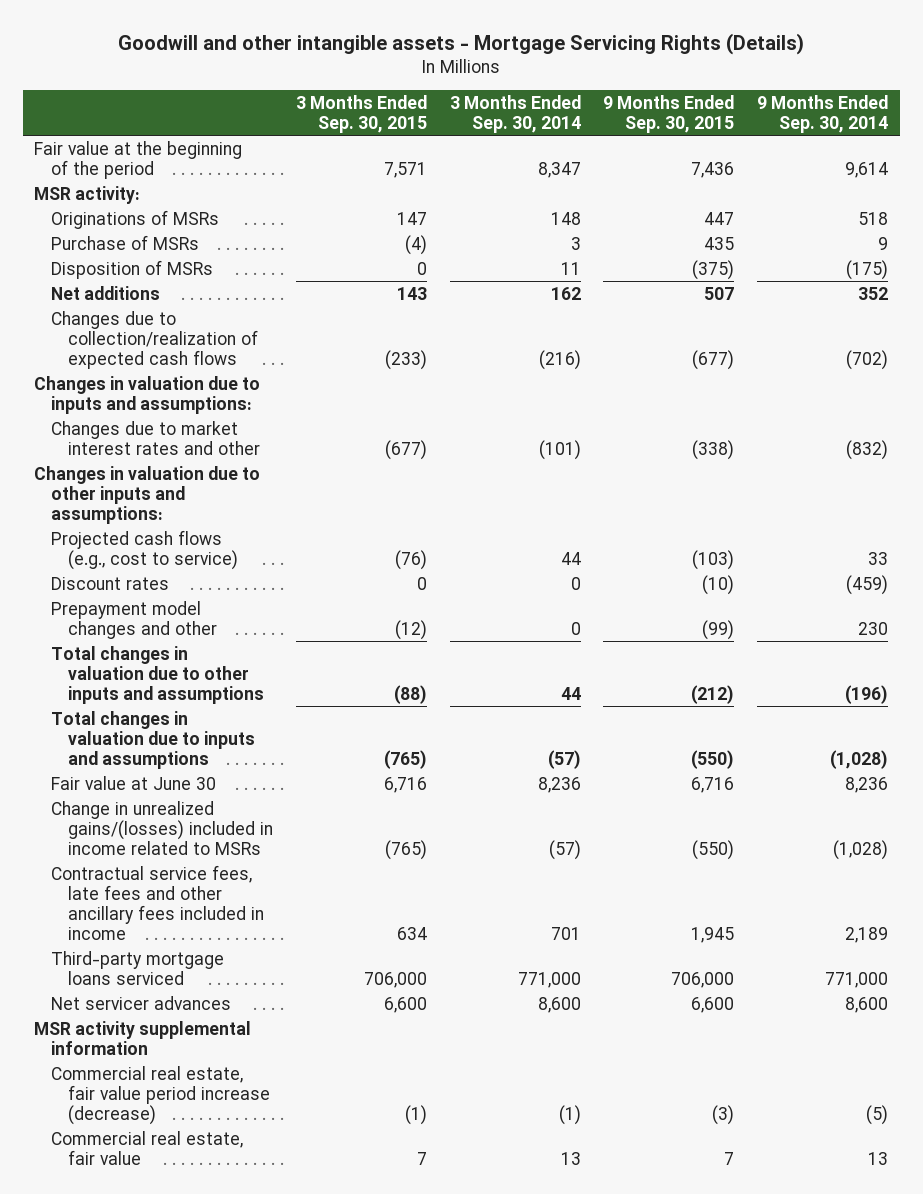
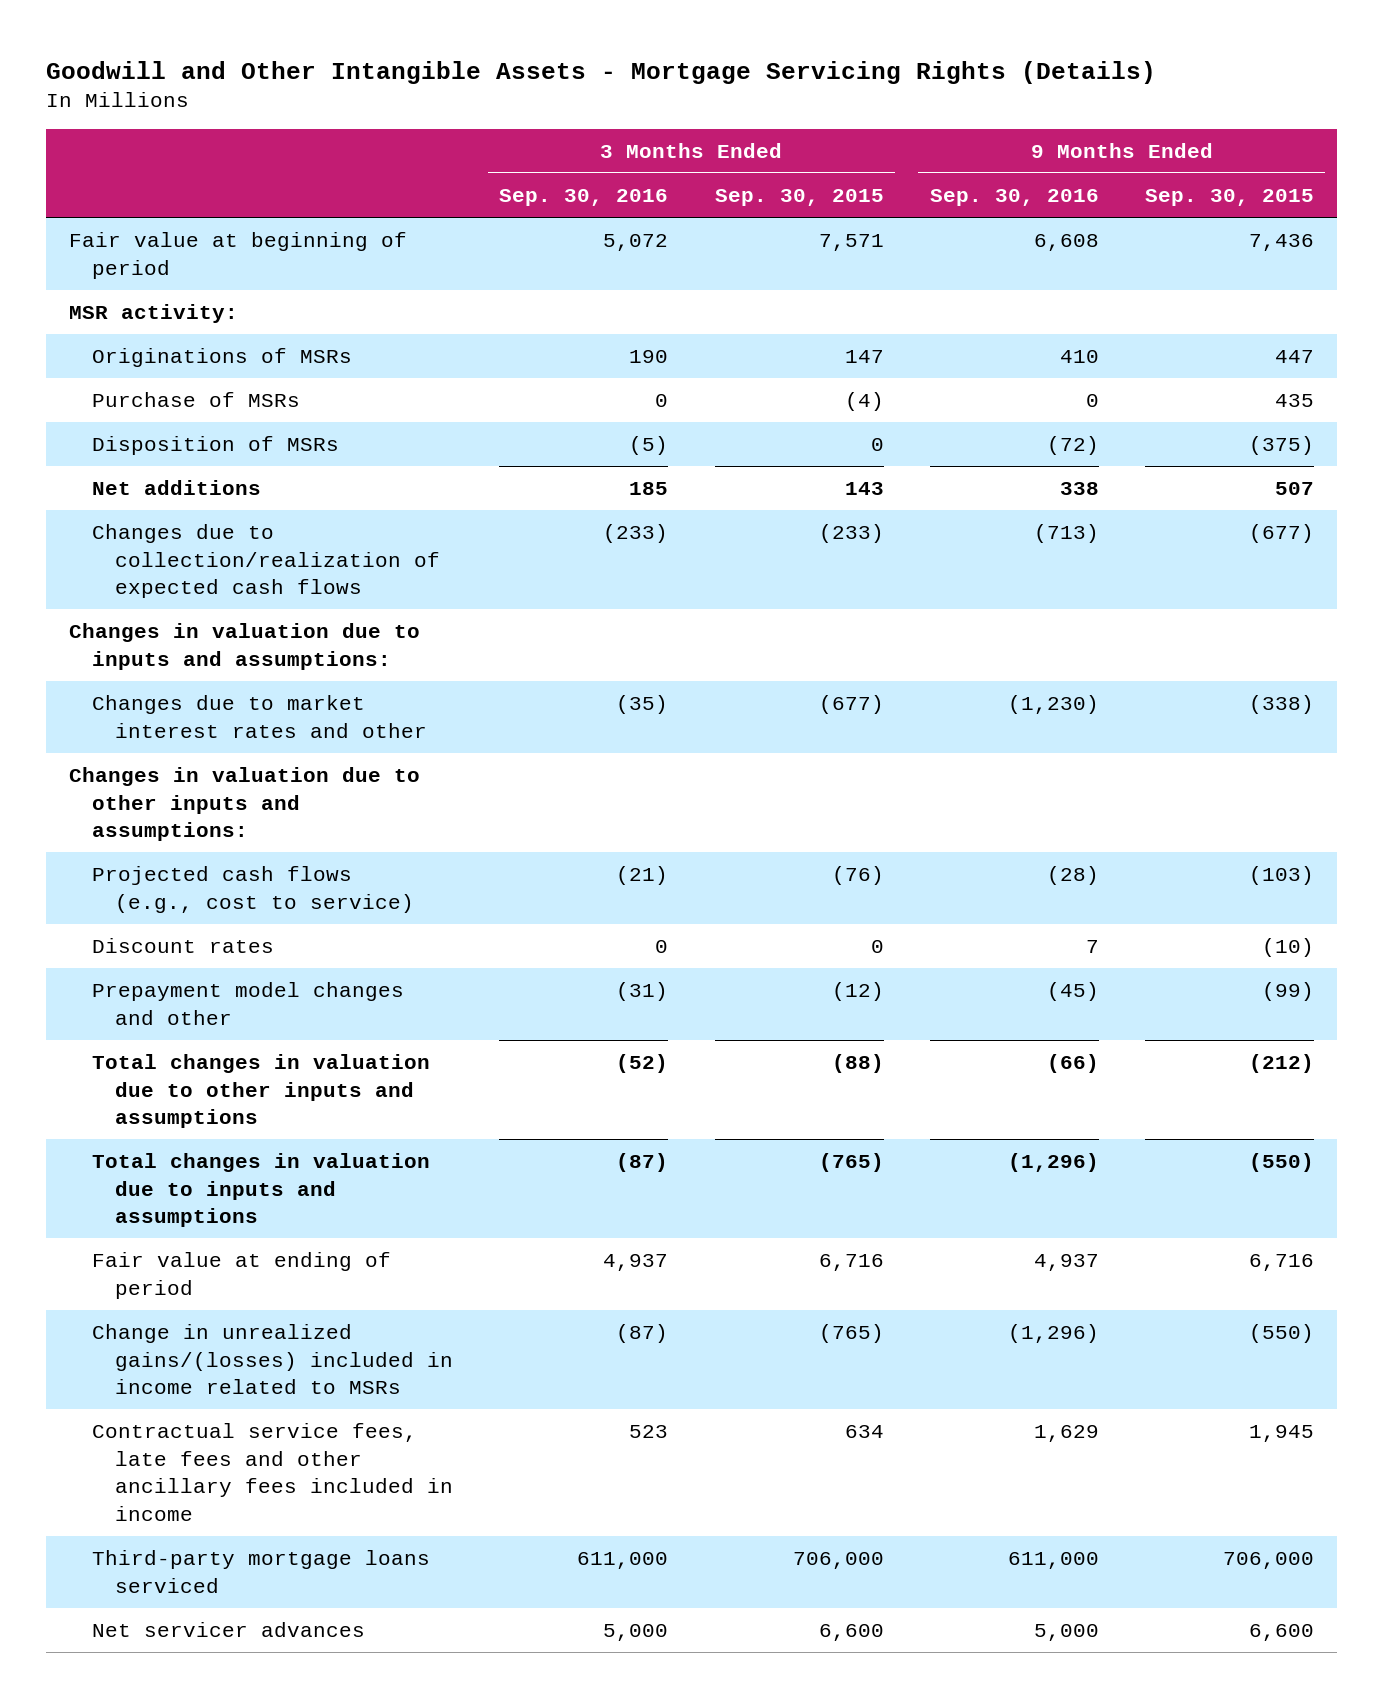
- Goodwill and other intangible assets - Mortgage Servicing Rights (Details)
+ Goodwill and Other Intangible Assets - Mortgage Servicing Rights (Details)
- | 3 Months Ended Sep. 30, 2015 | 3 Months Ended Sep. 30, 2014 | 9 Months Ended Sep. 30, 2015 | 9 Months Ended Sep. 30, 2014
+ | 3 Months Ended Sep. 30, 2016 | 3 Months Ended Sep. 30, 2015 | 9 Months Ended Sep. 30, 2016 | 9 Months Ended Sep. 30, 2015
- Fair value at the beginning of the period | 7,571 | 8,347 | 7,436 | 9,614
+ Fair value at beginning of period | 5,072 | 7,571 | 6,608 | 7,436
- Fair value at June 30 | 6,716 | 8,236 | 6,716 | 8,236
+ Fair value at ending of period | 4,937 | 6,716 | 4,937 | 6,716
- MSR activity supplemental information
- Commercial real estate, fair value period increase (decrease) | (1) | (1) | (3) | (5)
- Commercial real estate, fair value | 7 | 13 | 7 | 13

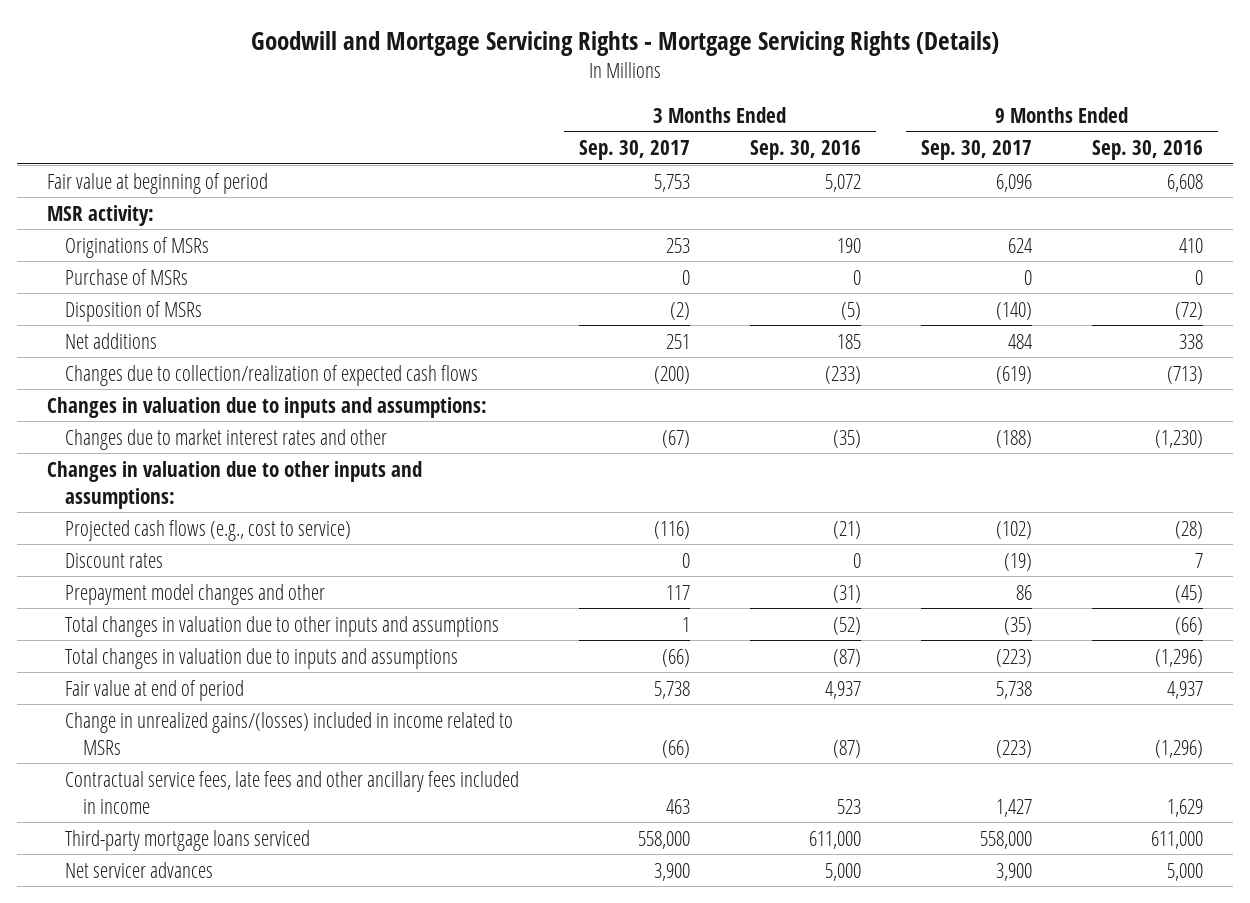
- Goodwill and Other Intangible Assets - Mortgage Servicing Rights (Details)
+ Goodwill and Mortgage Servicing Rights - Mortgage Servicing Rights (Details)
- | 3 Months Ended Sep. 30, 2016 | 3 Months Ended Sep. 30, 2015 | 9 Months Ended Sep. 30, 2016 | 9 Months Ended Sep. 30, 2015
+ | 3 Months Ended Sep. 30, 2017 | 3 Months Ended Sep. 30, 2016 | 9 Months Ended Sep. 30, 2017 | 9 Months Ended Sep. 30, 2016
- Fair value at ending of period | 4,937 | 6,716 | 4,937 | 6,716
+ Fair value at end of period | 5,738 | 4,937 | 5,738 | 4,937

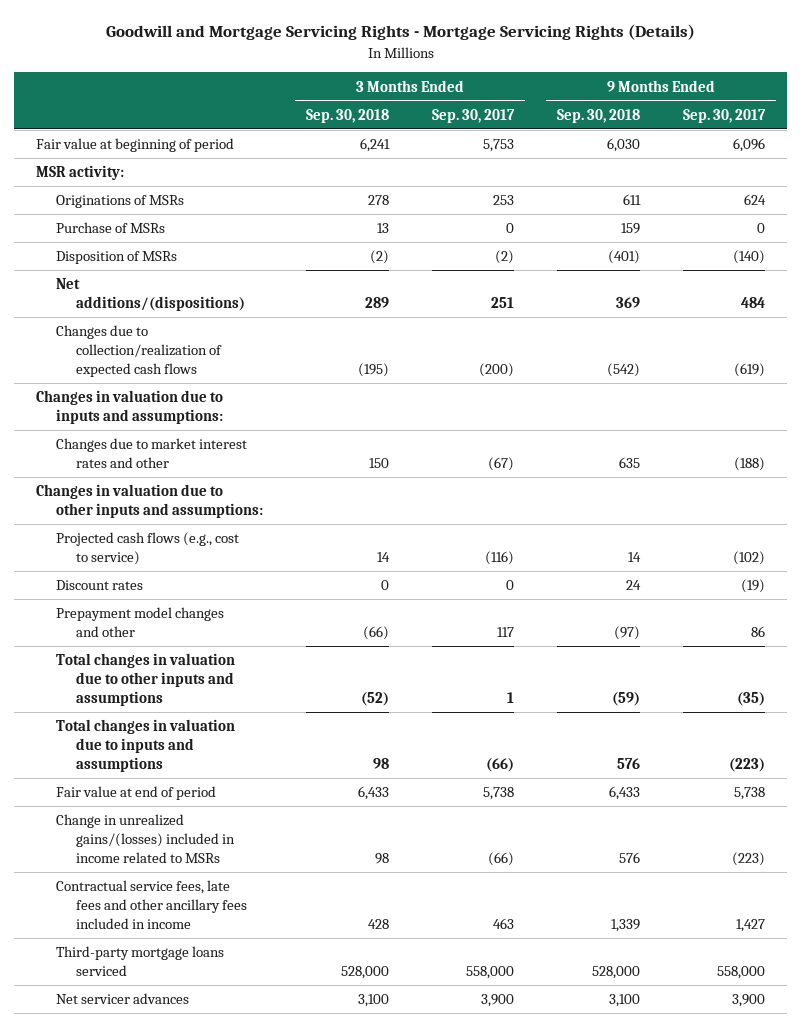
- | 3 Months Ended Sep. 30, 2017 | 3 Months Ended Sep. 30, 2016 | 9 Months Ended Sep. 30, 2017 | 9 Months Ended Sep. 30, 2016
+ | 3 Months Ended Sep. 30, 2018 | 3 Months Ended Sep. 30, 2017 | 9 Months Ended Sep. 30, 2018 | 9 Months Ended Sep. 30, 2017
- Net additions | 251 | 185 | 484 | 338
+ Net additions/(dispositions) | 289 | 251 | 369 | 484

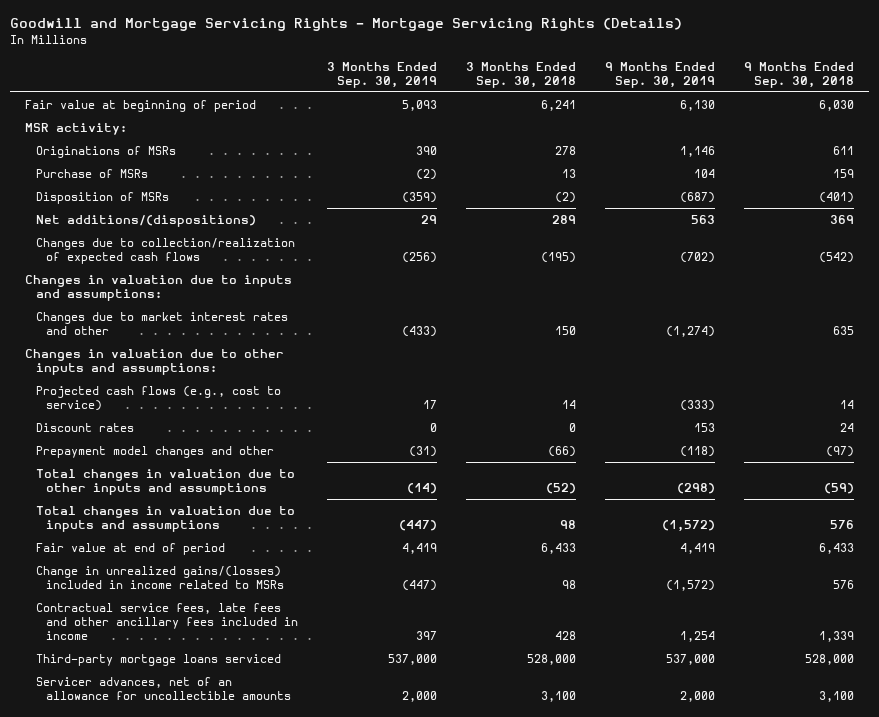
- | 3 Months Ended Sep. 30, 2018 | 3 Months Ended Sep. 30, 2017 | 9 Months Ended Sep. 30, 2018 | 9 Months Ended Sep. 30, 2017
+ | 3 Months Ended Sep. 30, 2019 | 3 Months Ended Sep. 30, 2018 | 9 Months Ended Sep. 30, 2019 | 9 Months Ended Sep. 30, 2018
- Net servicer advances | 3,100 | 3,900 | 3,100 | 3,900
+ Servicer advances, net of an allowance for uncollectible amounts | 2,000 | 3,100 | 2,000 | 3,100

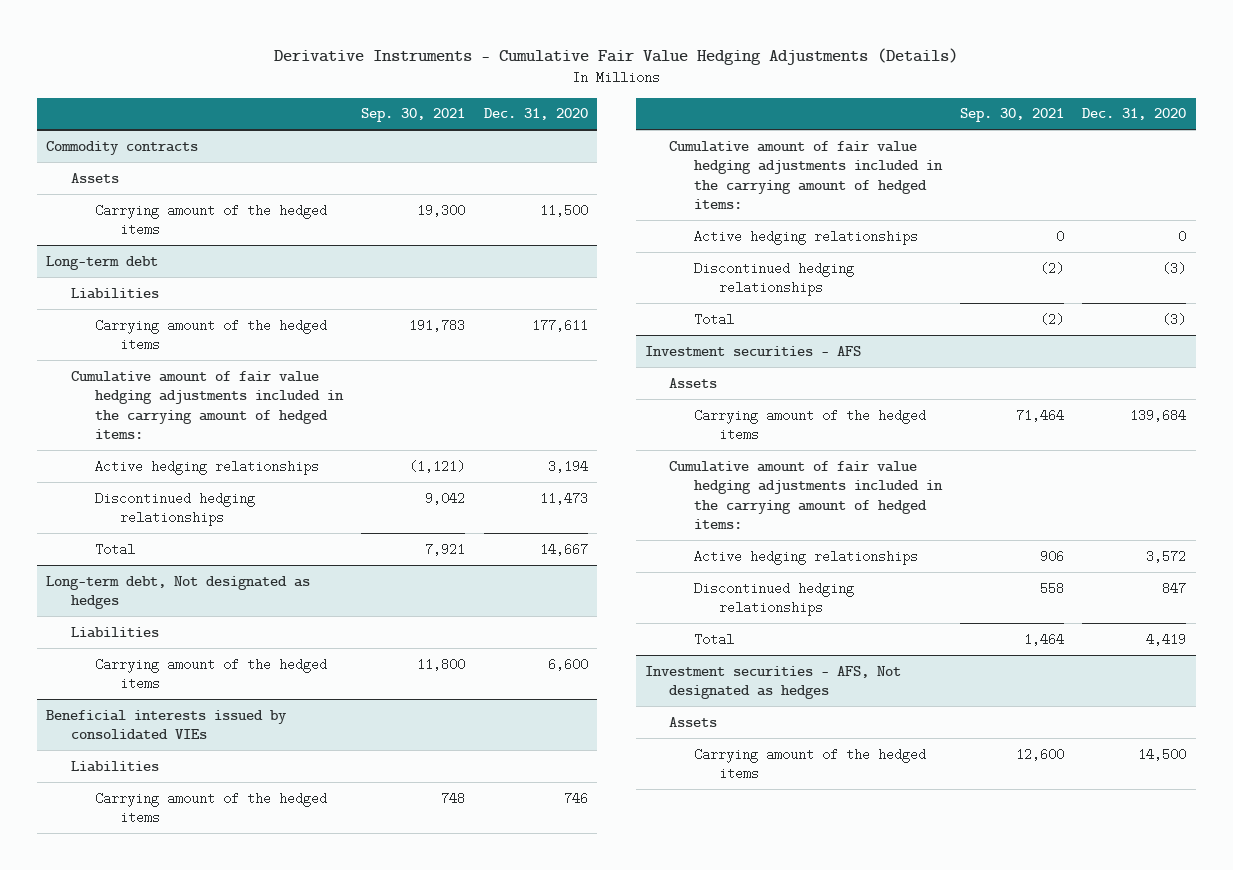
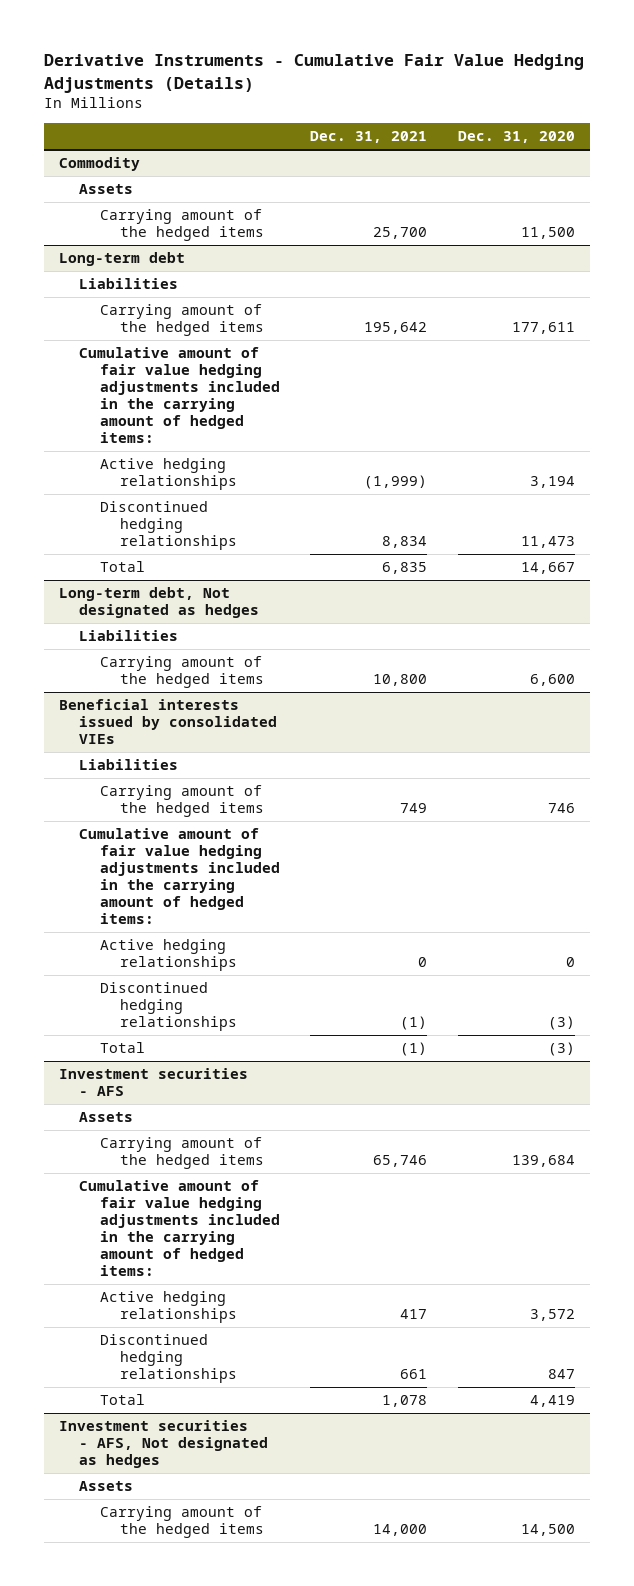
- | Sep. 30, 2021 | Dec. 31, 2020
+ | Dec. 31, 2021 | Dec. 31, 2020
- Commodity contracts
+ Commodity

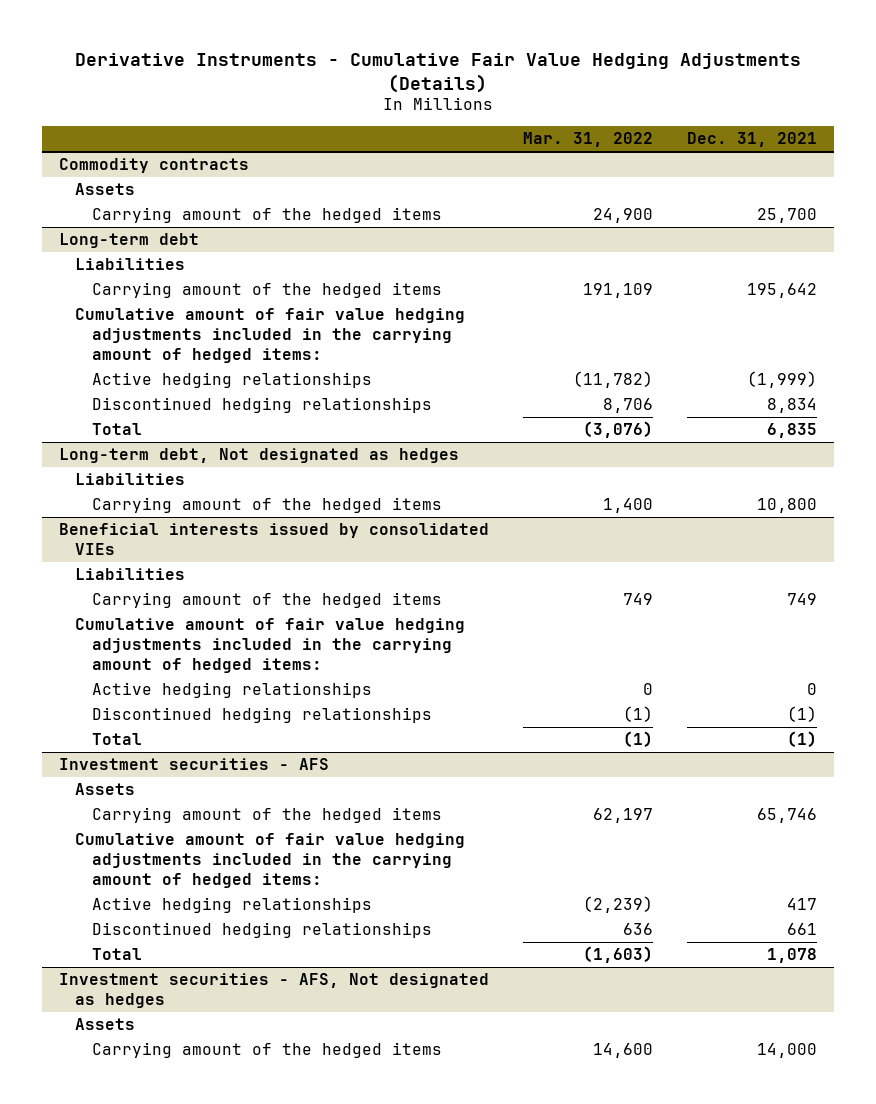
- | Dec. 31, 2021 | Dec. 31, 2020
+ | Mar. 31, 2022 | Dec. 31, 2021
- Commodity
+ Commodity contracts

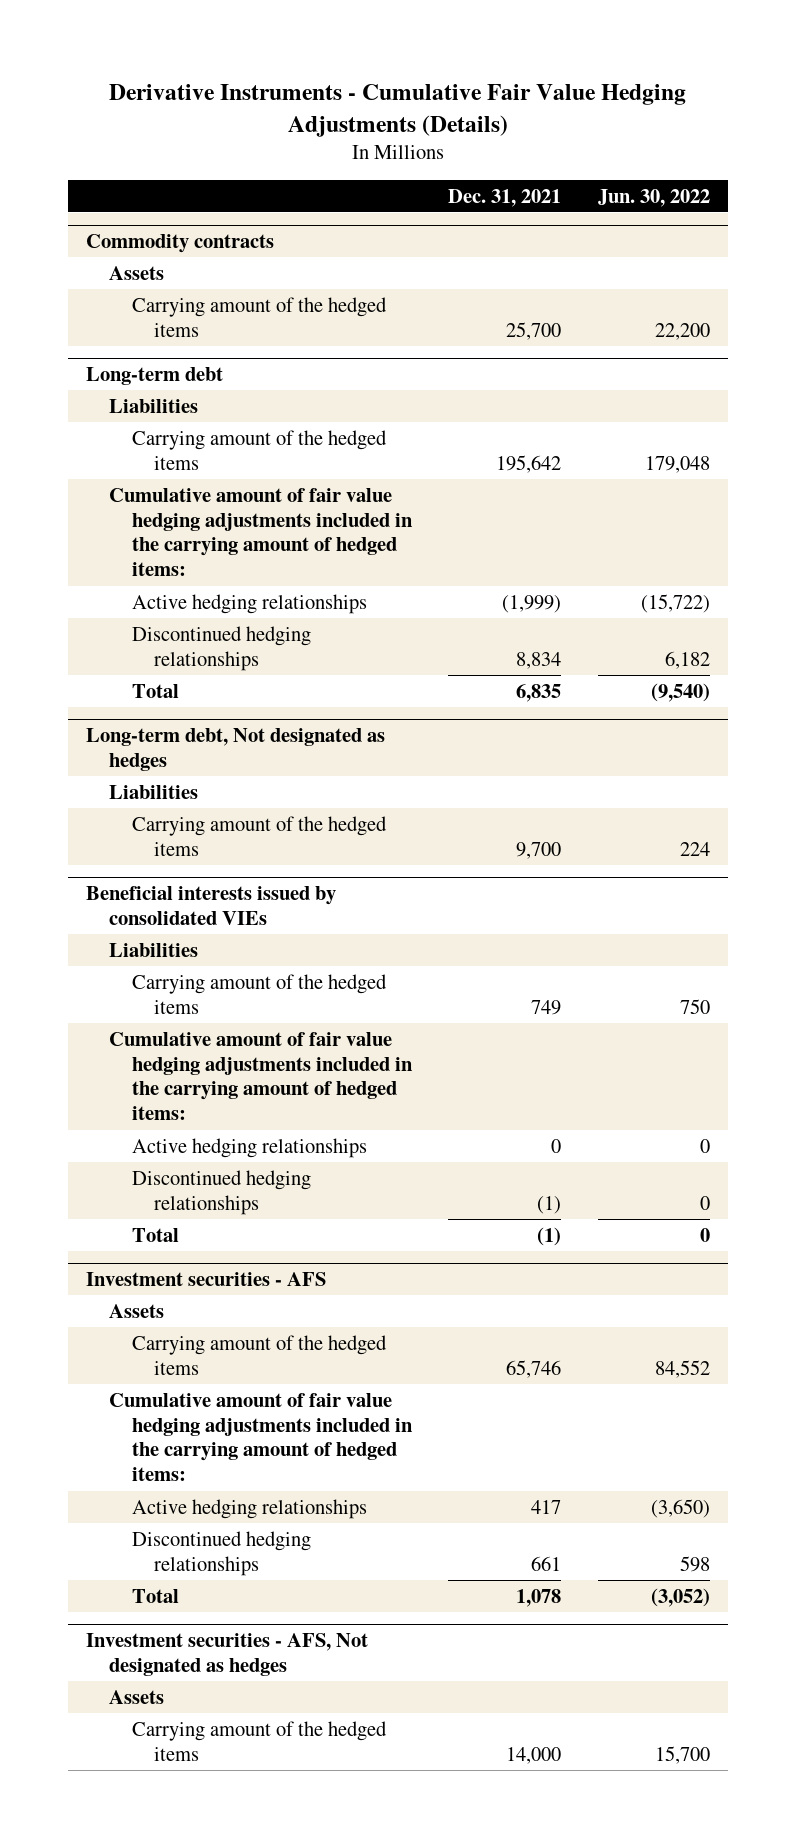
- | Mar. 31, 2022 | Dec. 31, 2021
+ | Dec. 31, 2021 | Jun. 30, 2022
@ Long-term debt, Not designated as hedges
- Carrying amount of the hedged items | 1,400 | 10,800
+ Carrying amount of the hedged items | 9,700 | 224

